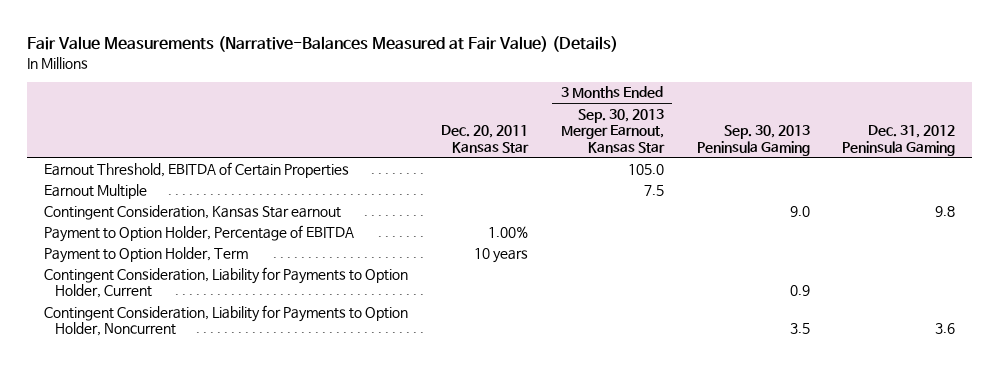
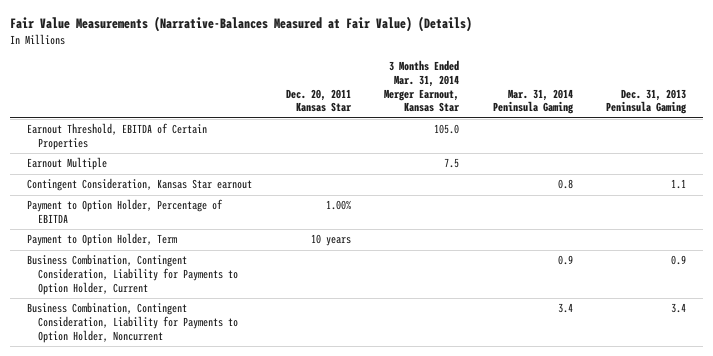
- | Dec. 20, 2011 Kansas Star | 3 Months Ended Sep. 30, 2013 Merger Earnout, Kansas Star | Sep. 30, 2013 Peninsula Gaming | Dec. 31, 2012 Peninsula Gaming
+ | Dec. 20, 2011 Kansas Star | 3 Months Ended Mar. 31, 2014 Merger Earnout, Kansas Star | Mar. 31, 2014 Peninsula Gaming | Dec. 31, 2013 Peninsula Gaming
- Contingent Consideration, Liability for Payments to Option Holder, Current | | | 0.9 |
- Contingent Consideration, Liability for Payments to Option Holder, Noncurrent | | | 3.5 | 3.6
+ Business Combination, Contingent Consideration, Liability for Payments to Option Holder, Current | | | 0.9 | 0.9
+ Business Combination, Contingent Consideration, Liability for Payments to Option Holder, Noncurrent | | | 3.4 | 3.4

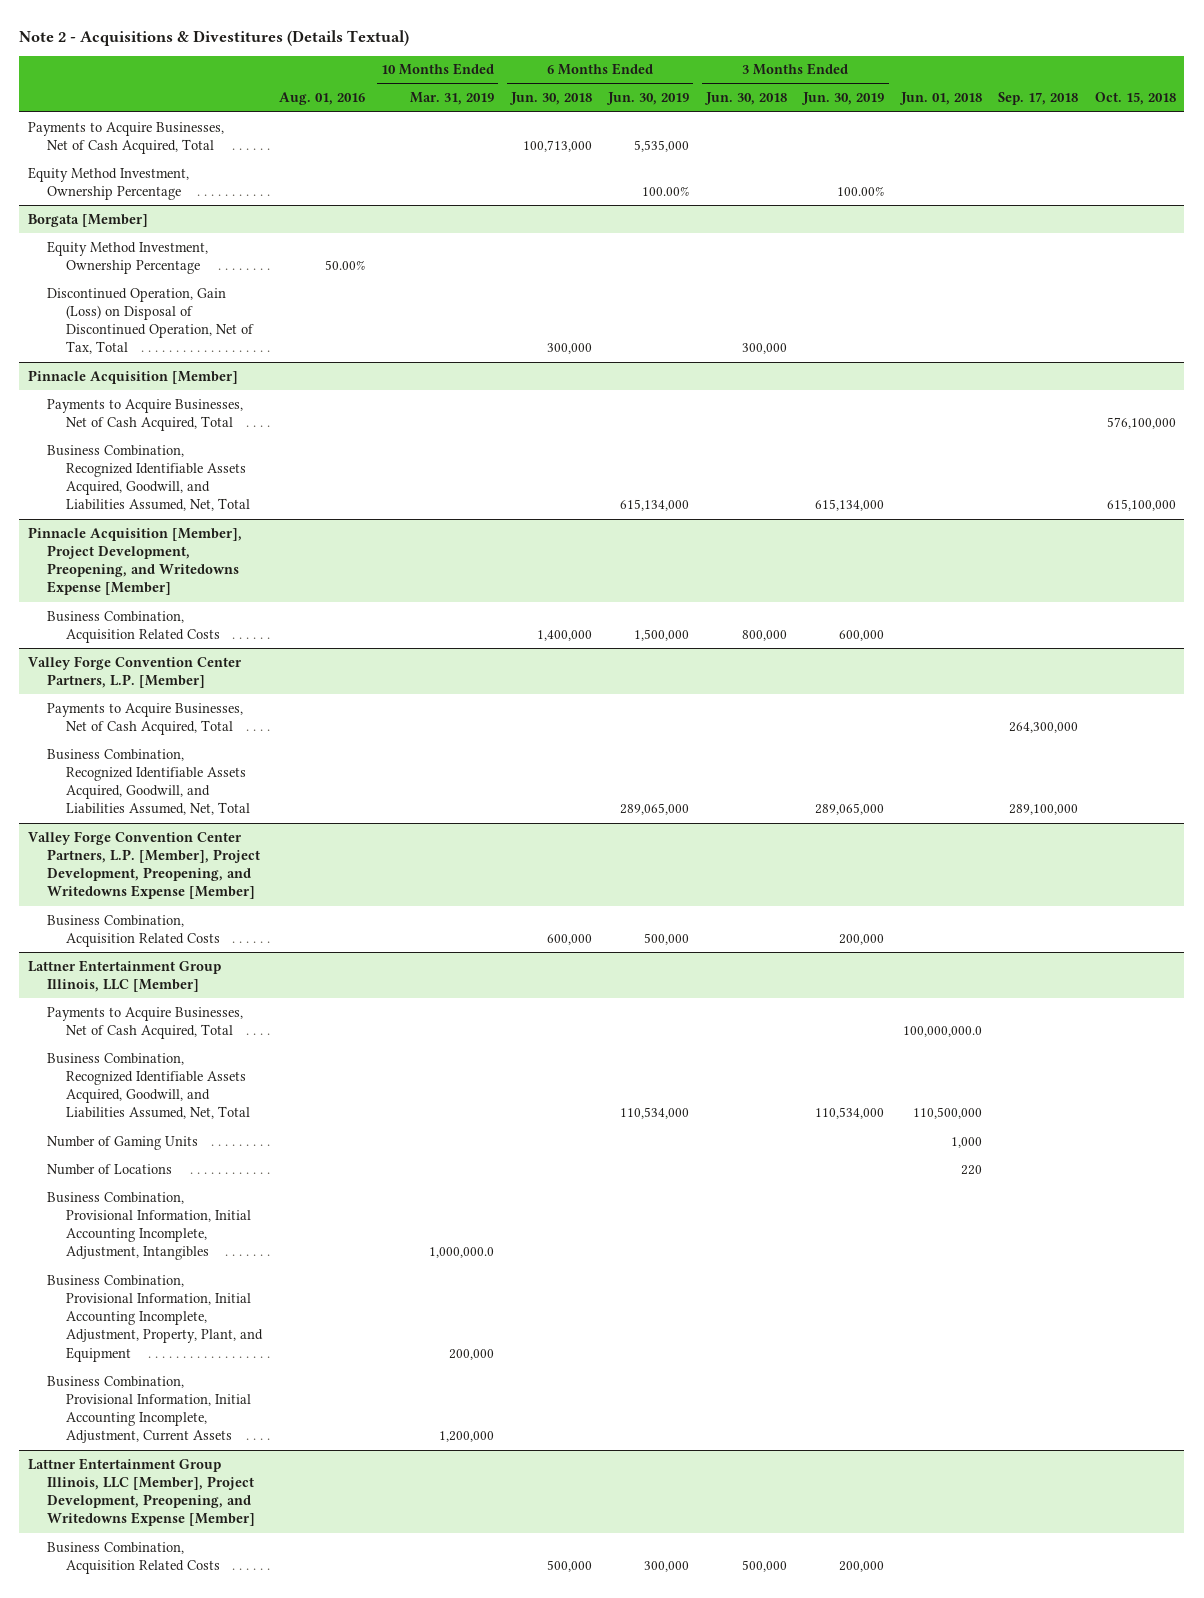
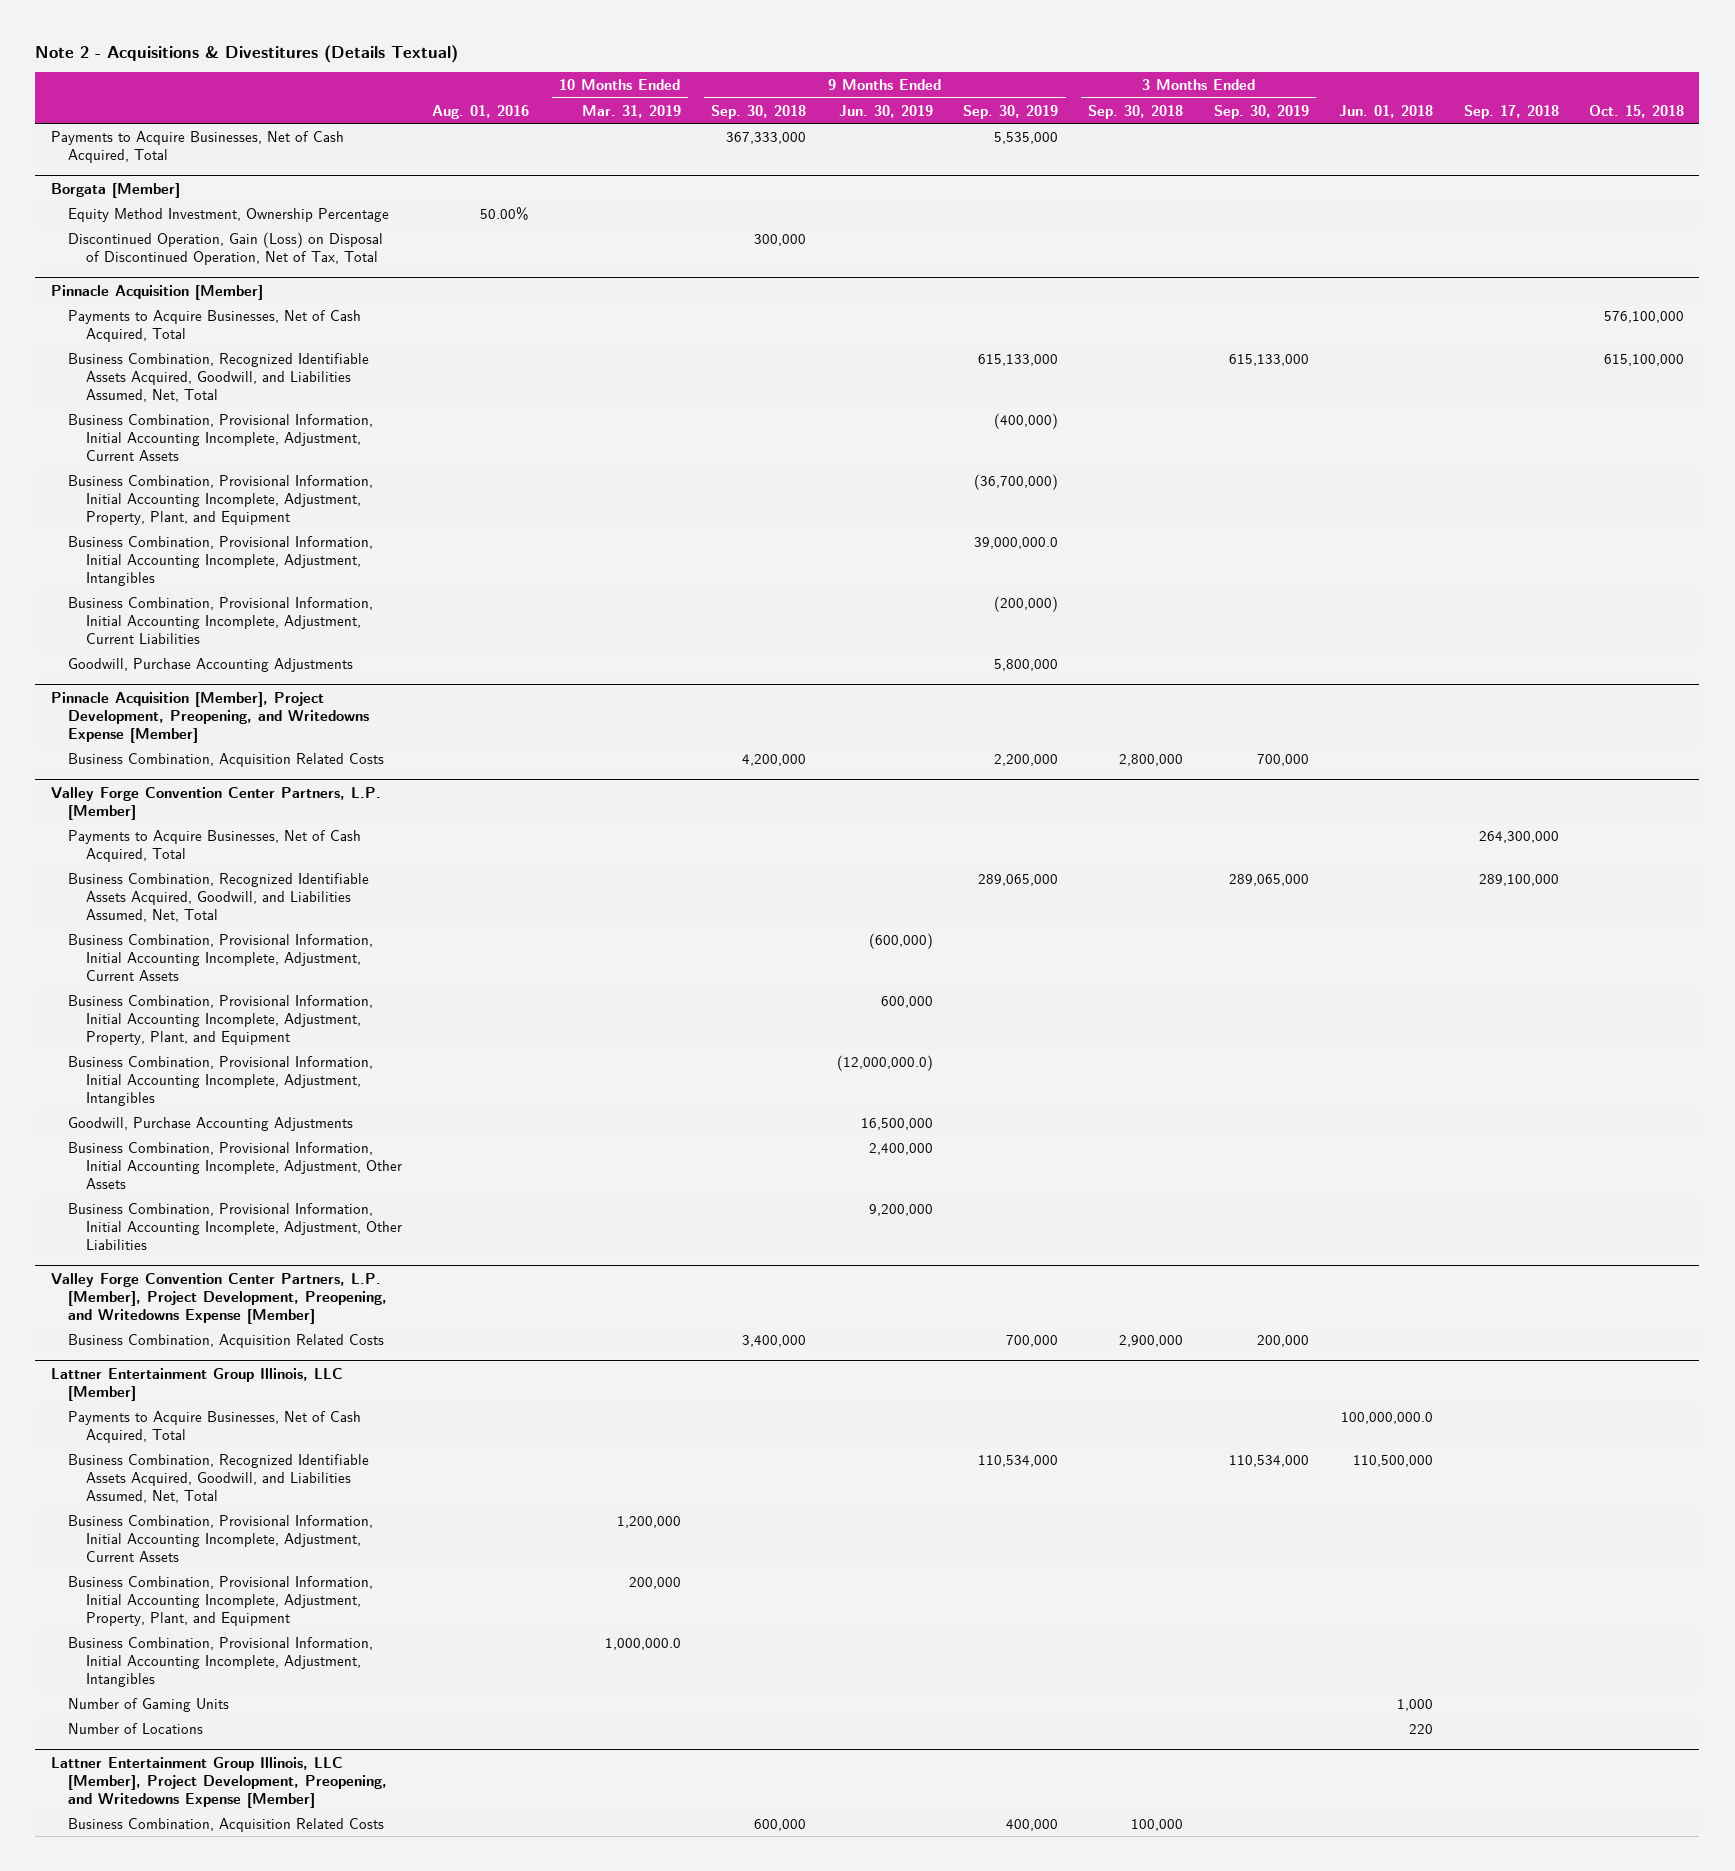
- | Aug. 01, 2016 | 10 Months Ended Mar. 31, 2019 | 6 Months Ended Jun. 30, 2018 | 6 Months Ended Jun. 30, 2019 | 3 Months Ended Jun. 30, 2018 | 3 Months Ended Jun. 30, 2019 | Jun. 01, 2018 | Sep. 17, 2018 | Oct. 15, 2018
+ | Aug. 01, 2016 | 10 Months Ended Mar. 31, 2019 | 9 Months Ended Sep. 30, 2018 | 9 Months Ended Jun. 30, 2019 | 9 Months Ended Sep. 30, 2019 | 3 Months Ended Sep. 30, 2018 | 3 Months Ended Sep. 30, 2019 | Jun. 01, 2018 | Sep. 17, 2018 | Oct. 15, 2018
- Equity Method Investment, Ownership Percentage | | | | 100.00% | | 100.00% | | |
@ Pinnacle Acquisition [Member]
+ Business Combination, Provisional Information, Initial Accounting Incomplete, Adjustment, Current Assets | | | | | (400,000) | | | | |
+ Business Combination, Provisional Information, Initial Accounting Incomplete, Adjustment, Property, Plant, and Equipment | | | | | (36,700,000) | | | | |
+ Business Combination, Provisional Information, Initial Accounting Incomplete, Adjustment, Intangibles | | | | | 39,000,000.0 | | | | |
+ Business Combination, Provisional Information, Initial Accounting Incomplete, Adjustment, Current Liabilities | | | | | (200,000) | | | | |
+ Goodwill, Purchase Accounting Adjustments | | | | | 5,800,000 | | | | |
@ Valley Forge Convention Center Partners, L.P. [Member]
+ Business Combination, Provisional Information, Initial Accounting Incomplete, Adjustment, Current Assets | | | | (600,000) | | | | | |
+ Business Combination, Provisional Information, Initial Accounting Incomplete, Adjustment, Property, Plant, and Equipment | | | | 600,000 | | | | | |
+ Business Combination, Provisional Information, Initial Accounting Incomplete, Adjustment, Intangibles | | | | (12,000,000.0) | | | | | |
+ Goodwill, Purchase Accounting Adjustments | | | | 16,500,000 | | | | | |
+ Business Combination, Provisional Information, Initial Accounting Incomplete, Adjustment, Other Assets | | | | 2,400,000 | | | | | |
+ Business Combination, Provisional Information, Initial Accounting Incomplete, Adjustment, Other Liabilities | | | | 9,200,000 | | | | | |
@ Lattner Entertainment Group Illinois, LLC [Member]
moved up: Business Combination, Provisional Information, Initial Accounting Incomplete, Adjustment, Current Assets | | 1,200,000 | | | | | | | |
moved up: Business Combination, Provisional Information, Initial Accounting Incomplete, Adjustment, Property, Plant, and Equipment | | 200,000 | | | | | | | |
moved up: Business Combination, Provisional Information, Initial Accounting Incomplete, Adjustment, Intangibles | | 1,000,000.0 | | | | | | | |

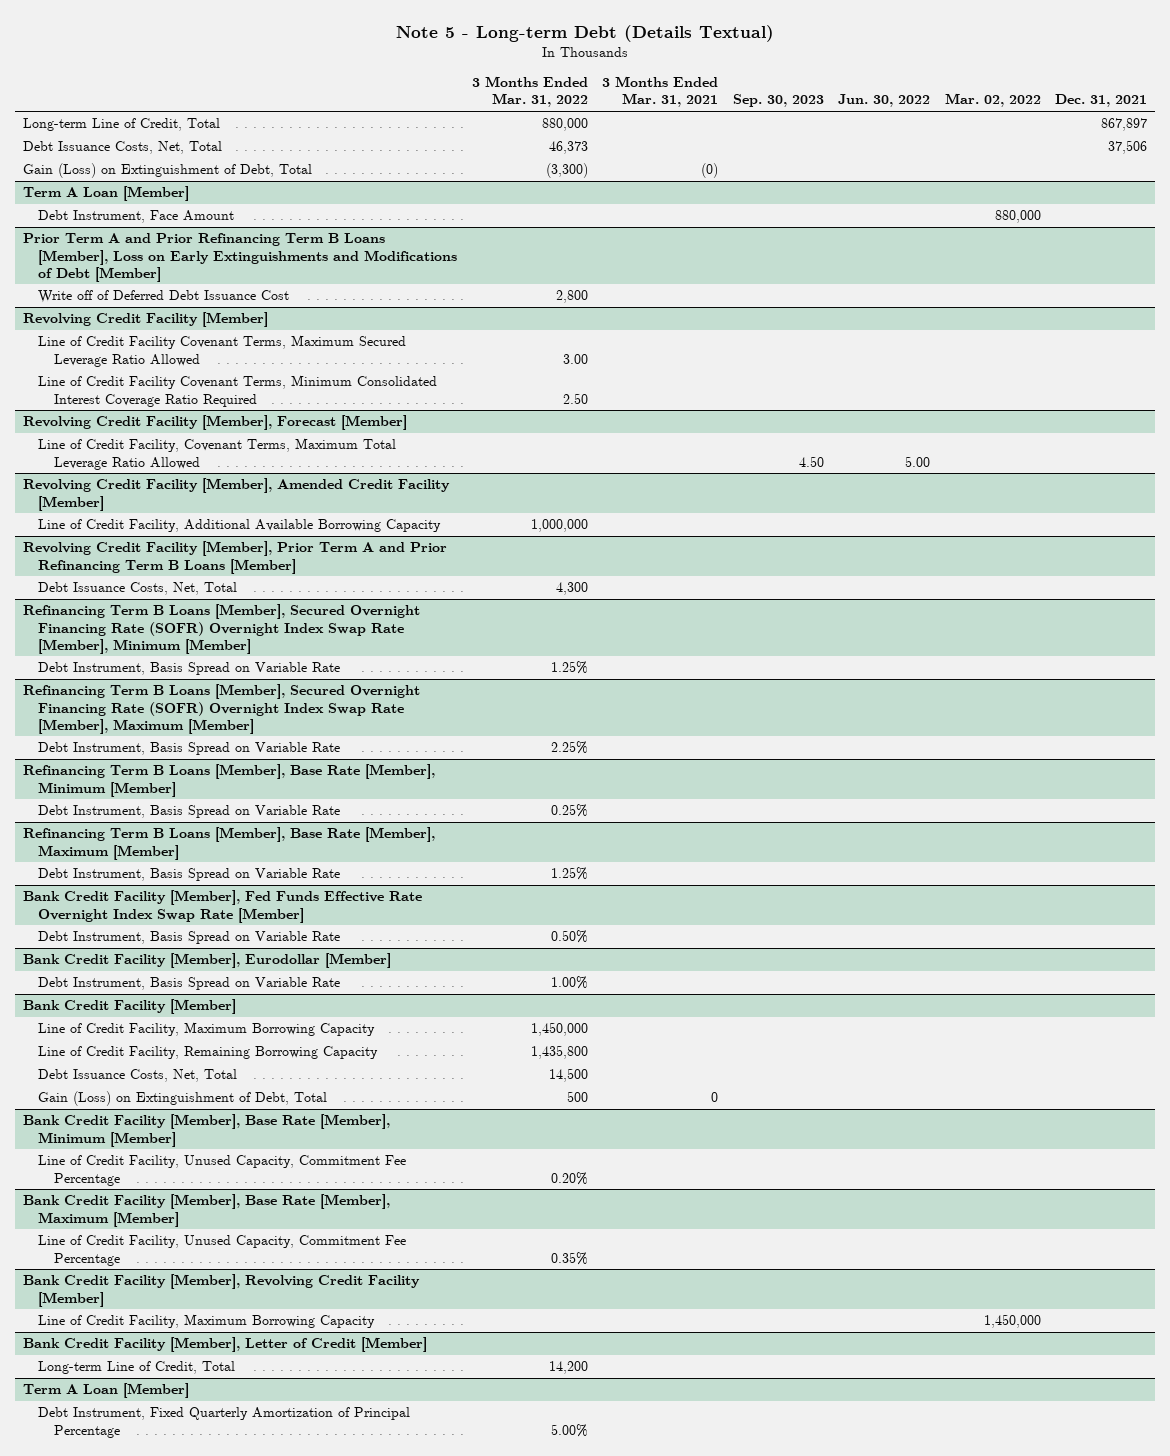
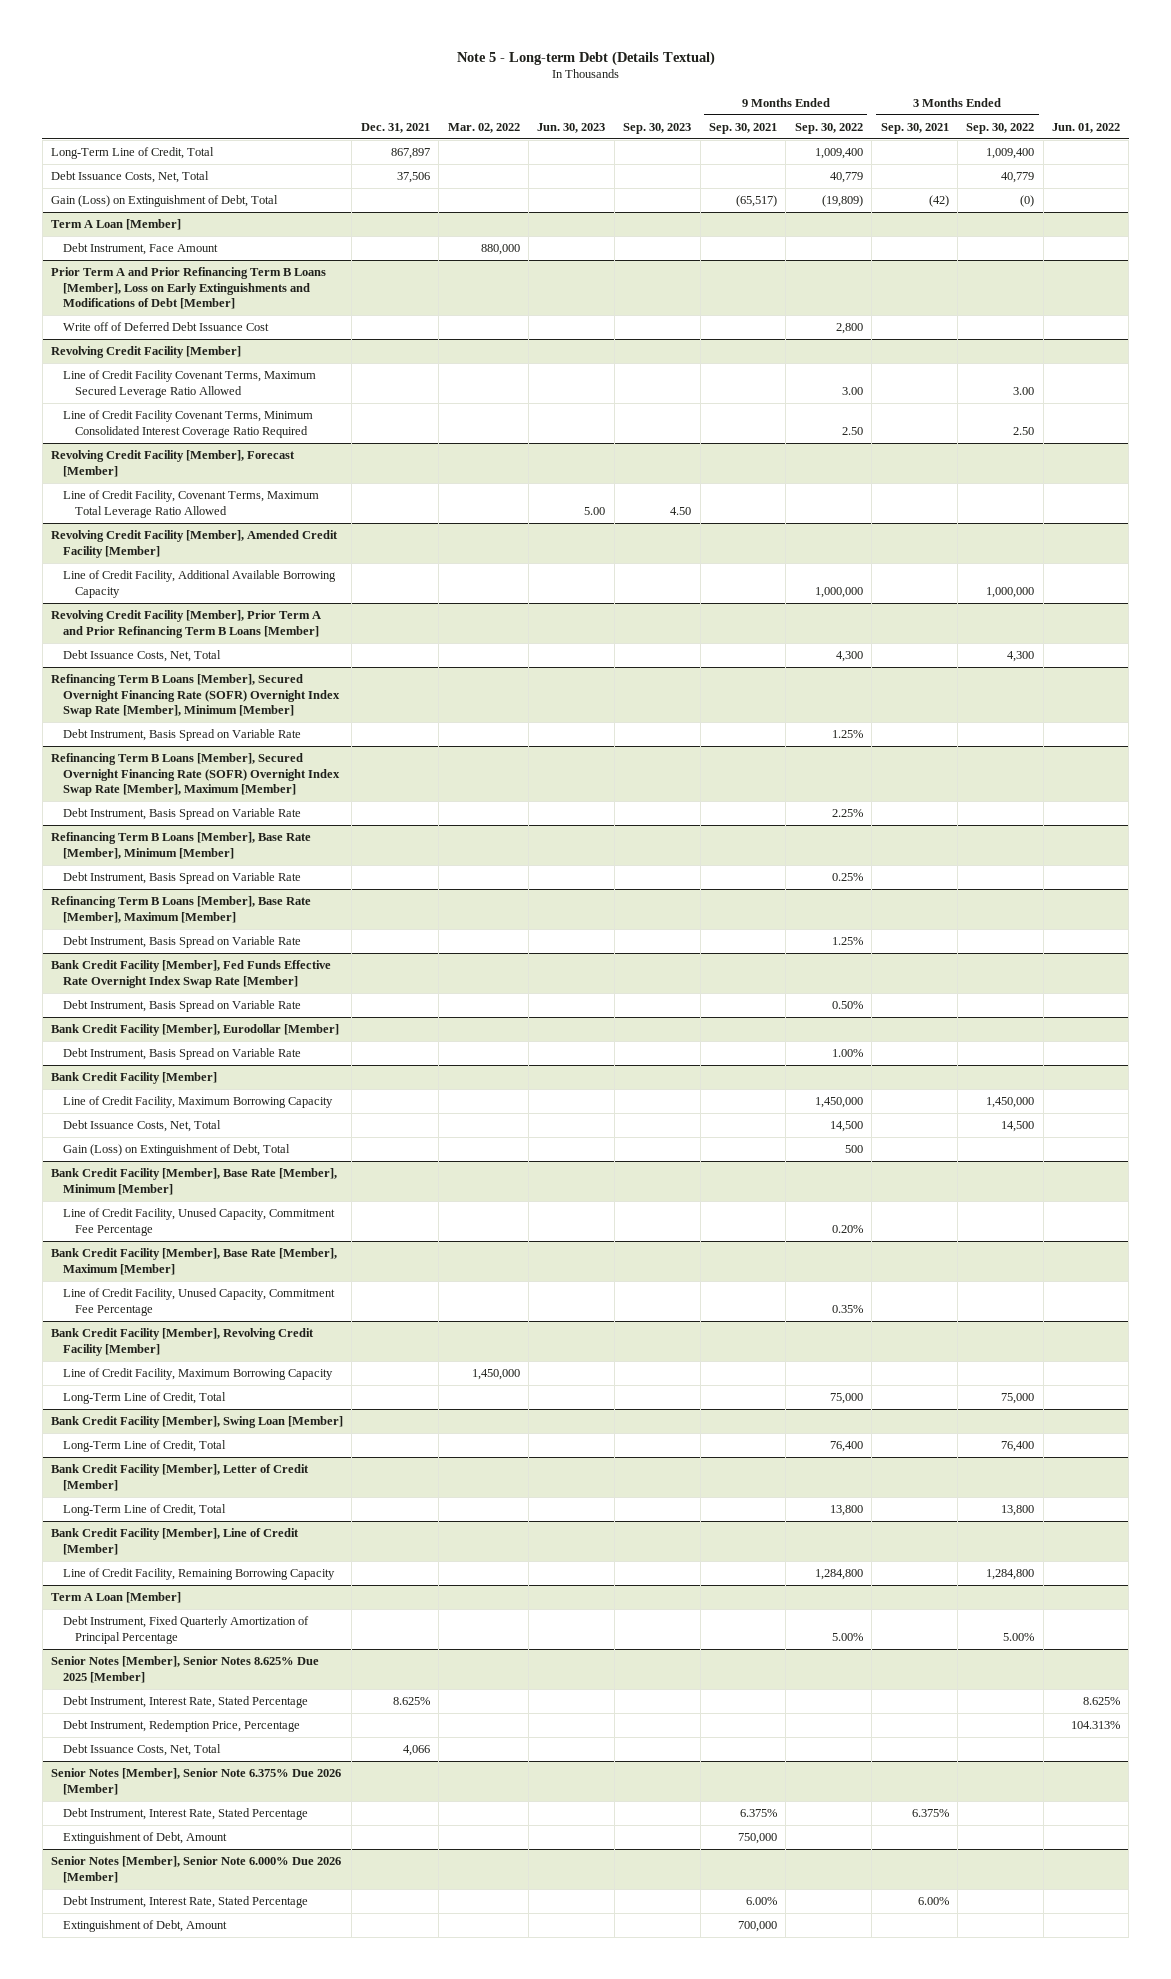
- | 3 Months Ended Mar. 31, 2022 | 3 Months Ended Mar. 31, 2021 | Sep. 30, 2023 | Jun. 30, 2022 | Mar. 02, 2022 | Dec. 31, 2021
+ | Dec. 31, 2021 | Mar. 02, 2022 | Jun. 30, 2023 | Sep. 30, 2023 | 9 Months Ended Sep. 30, 2021 | 9 Months Ended Sep. 30, 2022 | 3 Months Ended Sep. 30, 2021 | 3 Months Ended Sep. 30, 2022 | Jun. 01, 2022
- Long-term Line of Credit, Total | 880,000 | | | | | 867,897
+ Long-Term Line of Credit, Total | 867,897 | | | | | 1,009,400 | | 1,009,400 |
@ Bank Credit Facility [Member]
- Line of Credit Facility, Remaining Borrowing Capacity | 1,435,800 | | | | |
@ Bank Credit Facility [Member], Revolving Credit Facility [Member]
+ Long-Term Line of Credit, Total | | | | | | 75,000 | | 75,000 |
+ Bank Credit Facility [Member], Swing Loan [Member]
+ Long-Term Line of Credit, Total | | | | | | 76,400 | | 76,400 |
@ Bank Credit Facility [Member], Letter of Credit [Member]
- Long-term Line of Credit, Total | 14,200 | | | | |
+ Long-Term Line of Credit, Total | | | | | | 13,800 | | 13,800 |
+ Bank Credit Facility [Member], Line of Credit [Member]
+ Line of Credit Facility, Remaining Borrowing Capacity | | | | | | 1,284,800 | | 1,284,800 |
+ Senior Notes [Member], Senior Notes 8.625% Due 2025 [Member]
+ Debt Instrument, Interest Rate, Stated Percentage | 8.625% | | | | | | | | 8.625%
+ Debt Instrument, Redemption Price, Percentage | | | | | | | | | 104.313%
+ Debt Issuance Costs, Net, Total | 4,066 | | | | | | | |
+ Senior Notes [Member], Senior Note 6.375% Due 2026 [Member]
+ Debt Instrument, Interest Rate, Stated Percentage | | | | | 6.375% | | 6.375% | |
+ Extinguishment of Debt, Amount | | | | | 750,000 | | | |
+ Senior Notes [Member], Senior Note 6.000% Due 2026 [Member]
+ Debt Instrument, Interest Rate, Stated Percentage | | | | | 6.00% | | 6.00% | |
+ Extinguishment of Debt, Amount | | | | | 700,000 | | | |

